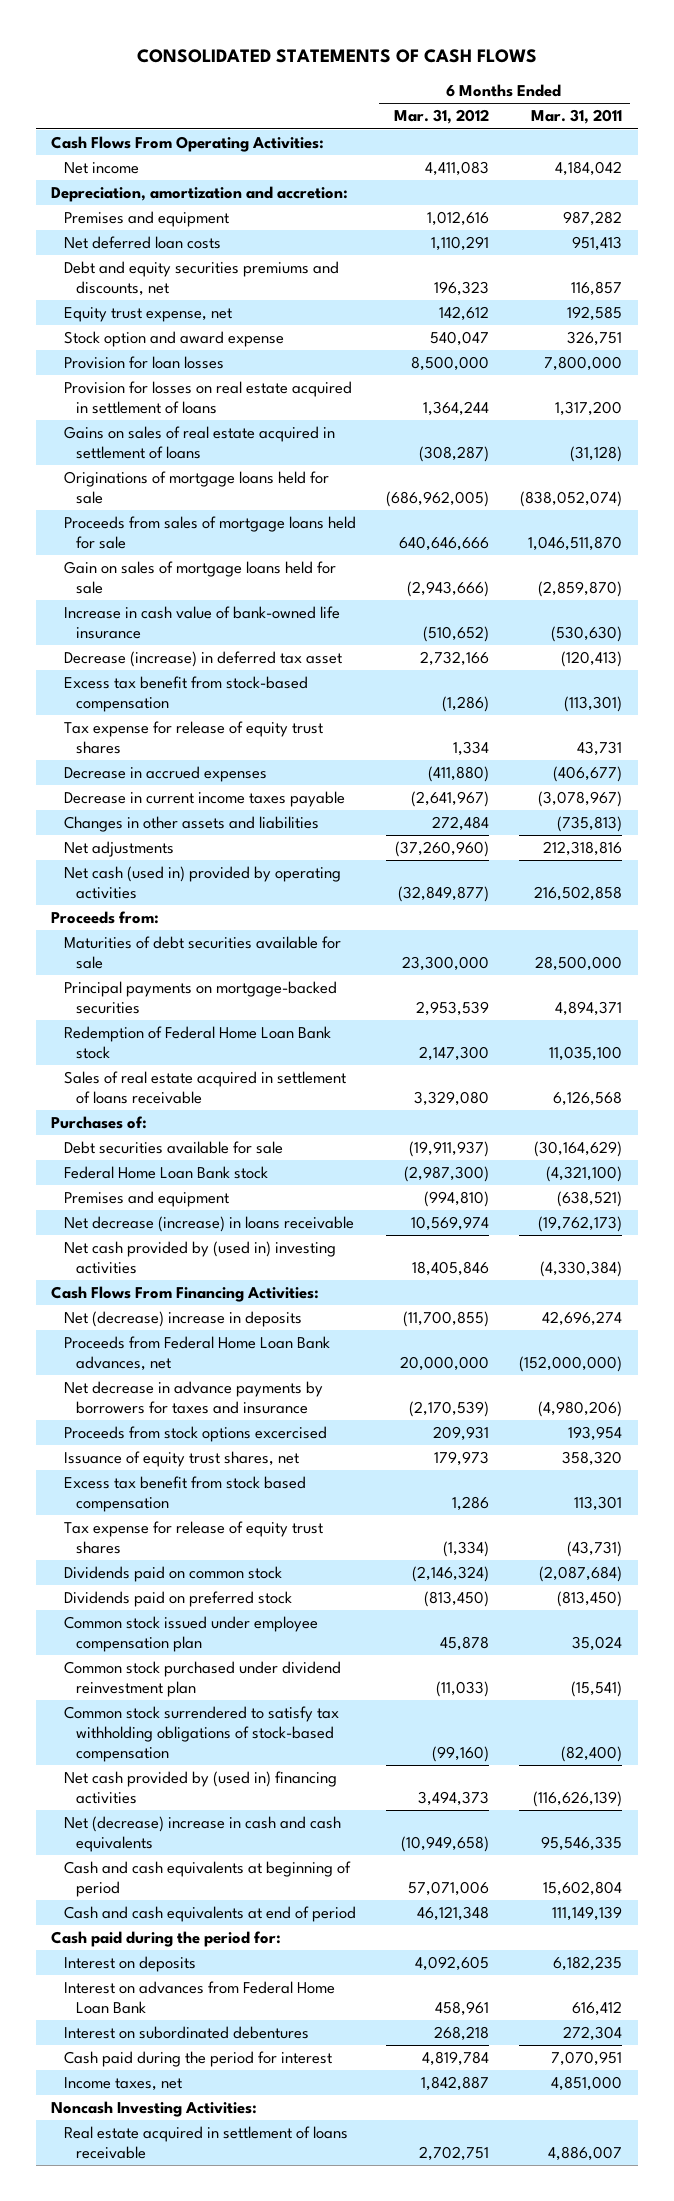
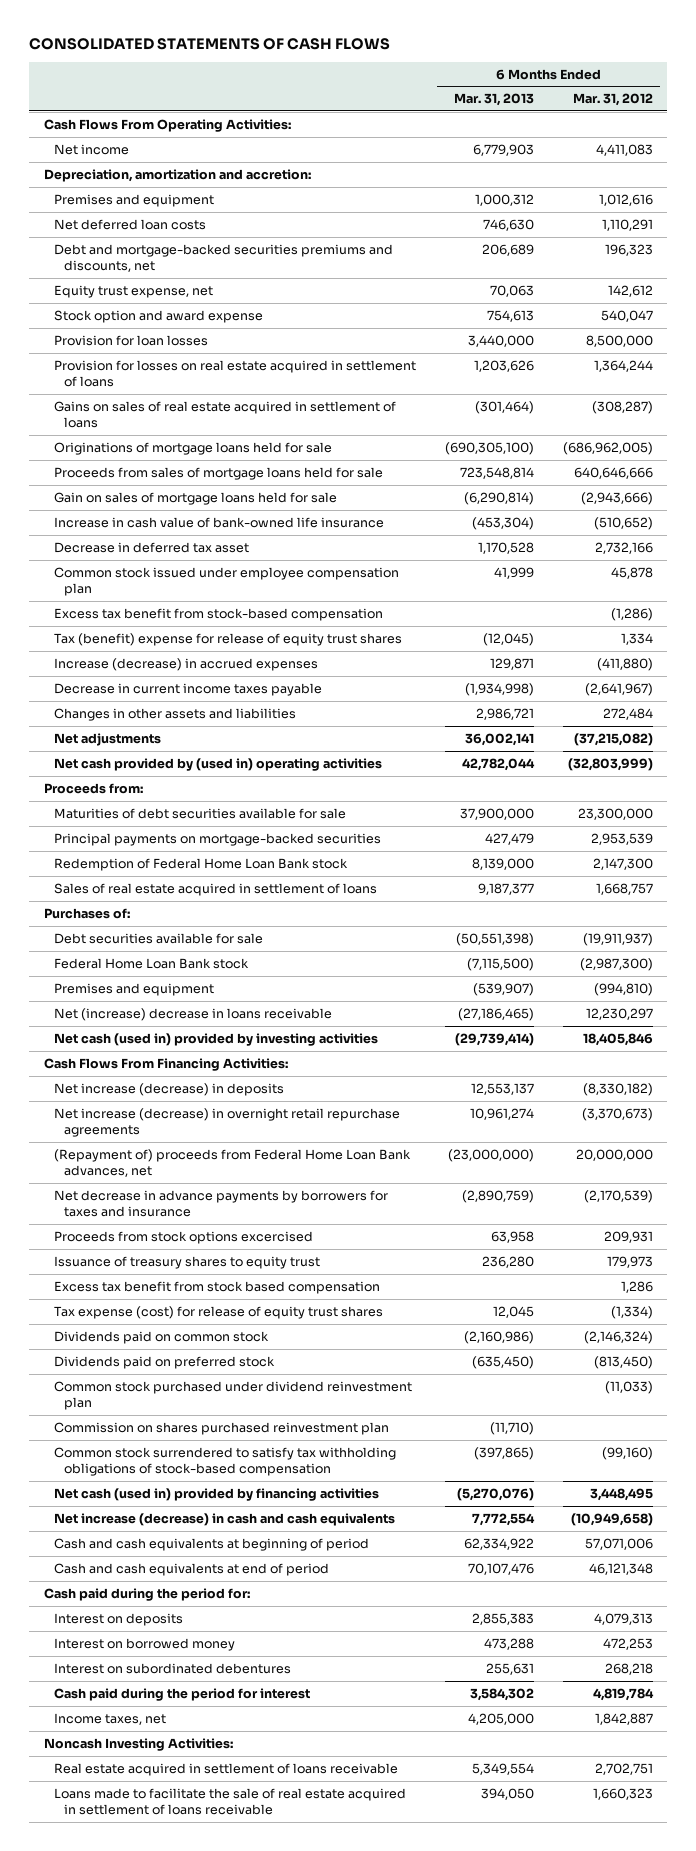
- | 6 Months Ended Mar. 31, 2012 | 6 Months Ended Mar. 31, 2011
+ | 6 Months Ended Mar. 31, 2013 | 6 Months Ended Mar. 31, 2012
- Debt and equity securities premiums and discounts, net | 196,323 | 116,857
+ Debt and mortgage-backed securities premiums and discounts, net | 206,689 | 196,323
- Decrease (increase) in deferred tax asset | 2,732,166 | (120,413)
+ Decrease in deferred tax asset | 1,170,528 | 2,732,166
moved up: Common stock issued under employee compensation plan | 41,999 | 45,878
- Tax expense for release of equity trust shares | 1,334 | 43,731
- Decrease in accrued expenses | (411,880) | (406,677)
+ Tax (benefit) expense for release of equity trust shares | (12,045) | 1,334
+ Increase (decrease) in accrued expenses | 129,871 | (411,880)
- Net adjustments | (37,260,960) | 212,318,816
- Net cash (used in) provided by operating activities | (32,849,877) | 216,502,858
+ Net adjustments | 36,002,141 | (37,215,082)
+ Net cash provided by (used in) operating activities | 42,782,044 | (32,803,999)
- Sales of real estate acquired in settlement of loans receivable | 3,329,080 | 6,126,568
+ Sales of real estate acquired in settlement of loans | 9,187,377 | 1,668,757
- Net decrease (increase) in loans receivable | 10,569,974 | (19,762,173)
- Net cash provided by (used in) investing activities | 18,405,846 | (4,330,384)
+ Net (increase) decrease in loans receivable | (27,186,465) | 12,230,297
+ Net cash (used in) provided by investing activities | (29,739,414) | 18,405,846
- Net (decrease) increase in deposits | (11,700,855) | 42,696,274
- Proceeds from Federal Home Loan Bank advances, net | 20,000,000 | (152,000,000)
+ Net increase (decrease) in deposits | 12,553,137 | (8,330,182)
+ Net increase (decrease) in overnight retail repurchase agreements | 10,961,274 | (3,370,673)
+ (Repayment of) proceeds from Federal Home Loan Bank advances, net | (23,000,000) | 20,000,000
- Issuance of equity trust shares, net | 179,973 | 358,320
+ Issuance of treasury shares to equity trust | 236,280 | 179,973
- Tax expense for release of equity trust shares | (1,334) | (43,731)
+ Tax expense (cost) for release of equity trust shares | 12,045 | (1,334)
+ Commission on shares purchased reinvestment plan | (11,710) |
- Net cash provided by (used in) financing activities | 3,494,373 | (116,626,139)
- Net (decrease) increase in cash and cash equivalents | (10,949,658) | 95,546,335
+ Net cash (used in) provided by financing activities | (5,270,076) | 3,448,495
+ Net increase (decrease) in cash and cash equivalents | 7,772,554 | (10,949,658)
- Interest on deposits | 4,092,605 | 6,182,235
- Interest on advances from Federal Home Loan Bank | 458,961 | 616,412
+ Interest on deposits | 2,855,383 | 4,079,313
+ Interest on borrowed money | 473,288 | 472,253
+ Loans made to facilitate the sale of real estate acquired in settlement of loans receivable | 394,050 | 1,660,323

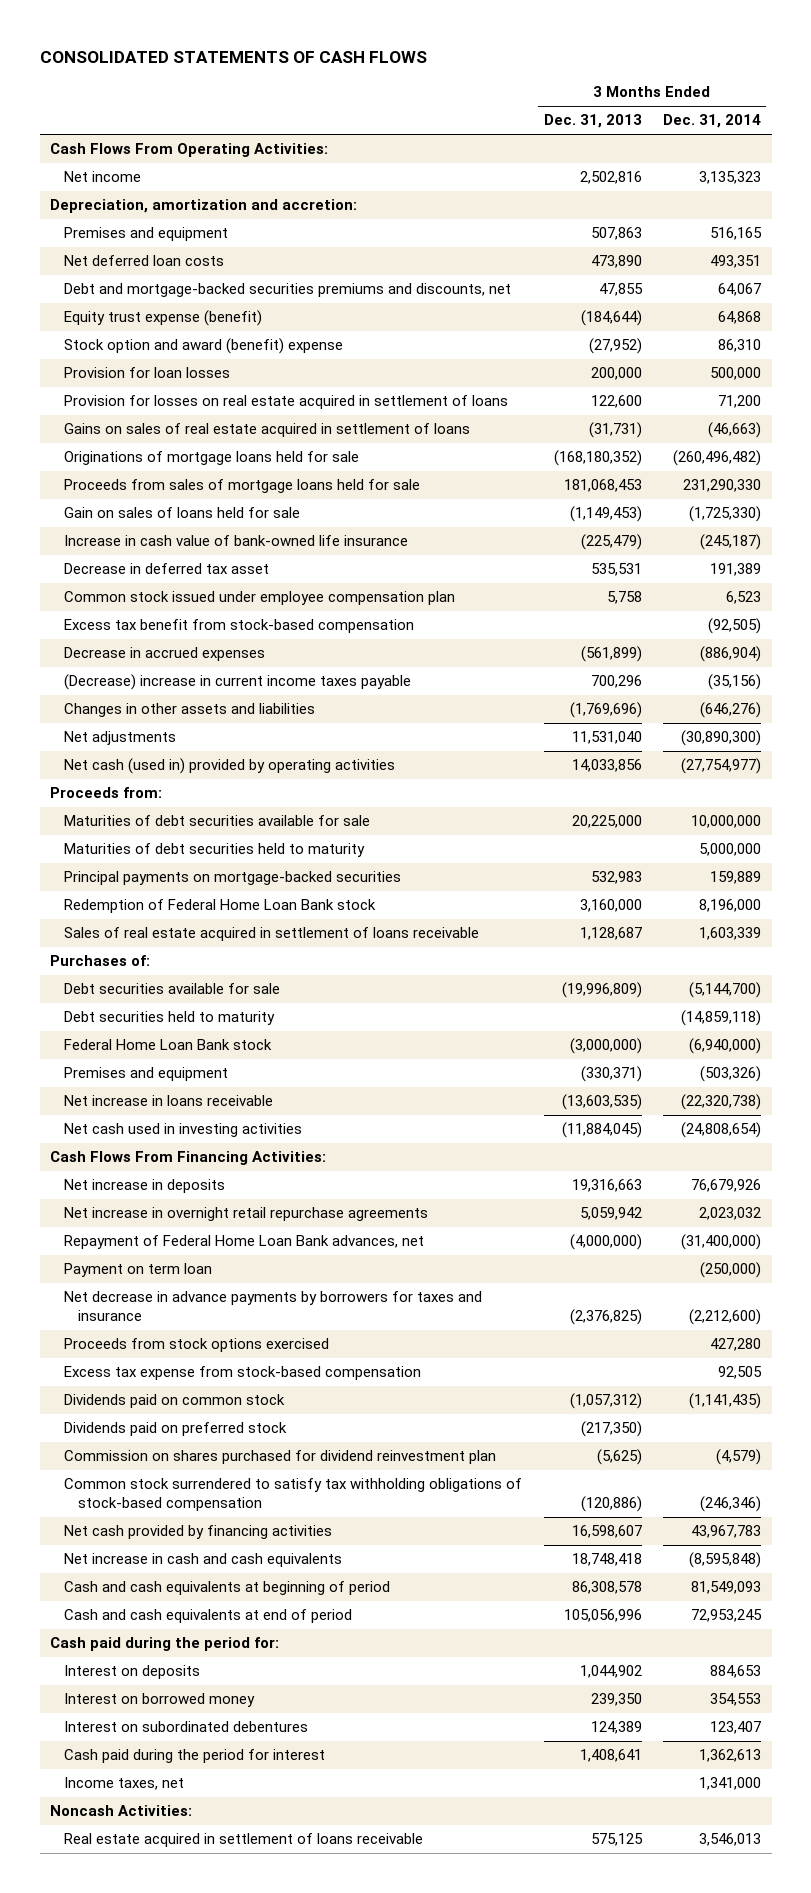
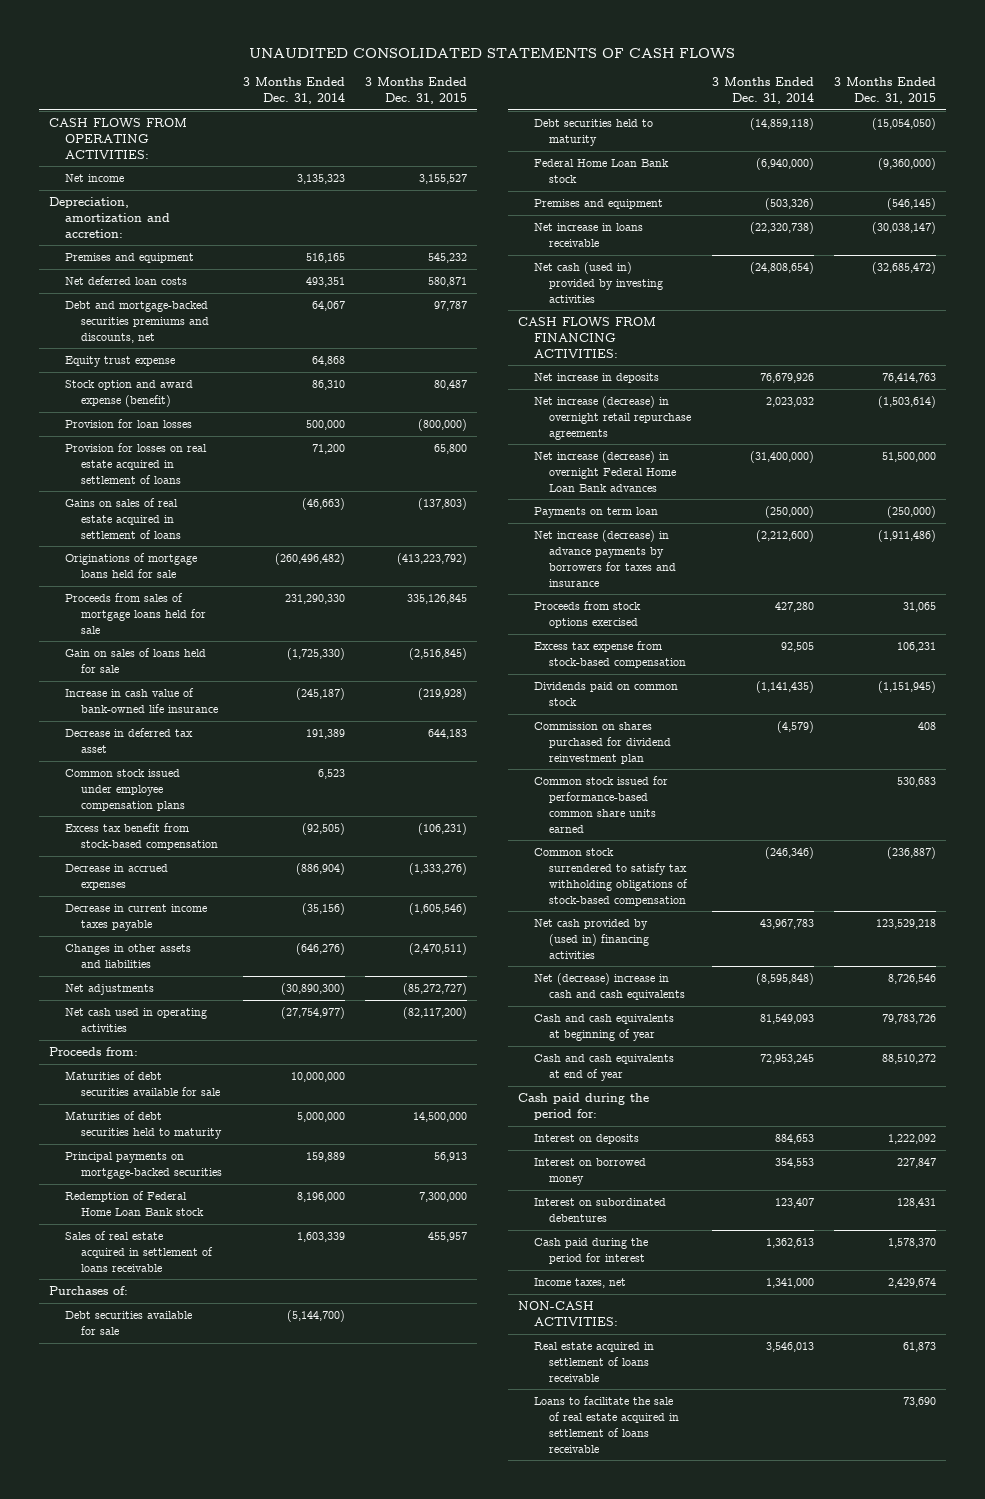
- CONSOLIDATED STATEMENTS OF CASH FLOWS
+ UNAUDITED CONSOLIDATED STATEMENTS OF CASH FLOWS
- | 3 Months Ended Dec. 31, 2013 | 3 Months Ended Dec. 31, 2014
+ | 3 Months Ended Dec. 31, 2014 | 3 Months Ended Dec. 31, 2015
- Cash Flows From Operating Activities:
+ CASH FLOWS FROM OPERATING ACTIVITIES:
- Equity trust expense (benefit) | (184,644) | 64,868
- Stock option and award (benefit) expense | (27,952) | 86,310
+ Equity trust expense | 64,868 |
+ Stock option and award expense (benefit) | 86,310 | 80,487
- Common stock issued under employee compensation plan | 5,758 | 6,523
+ Common stock issued under employee compensation plans | 6,523 |
- (Decrease) increase in current income taxes payable | 700,296 | (35,156)
+ Decrease in current income taxes payable | (35,156) | (1,605,546)
- Net cash (used in) provided by operating activities | 14,033,856 | (27,754,977)
+ Net cash used in operating activities | (27,754,977) | (82,117,200)
- Net cash used in investing activities | (11,884,045) | (24,808,654)
- Cash Flows From Financing Activities:
+ Net cash (used in) provided by investing activities | (24,808,654) | (32,685,472)
+ CASH FLOWS FROM FINANCING ACTIVITIES:
- Net increase in overnight retail repurchase agreements | 5,059,942 | 2,023,032
- Repayment of Federal Home Loan Bank advances, net | (4,000,000) | (31,400,000)
- Payment on term loan | | (250,000)
- Net decrease in advance payments by borrowers for taxes and insurance | (2,376,825) | (2,212,600)
+ Net increase (decrease) in overnight retail repurchase agreements | 2,023,032 | (1,503,614)
+ Net increase (decrease) in overnight Federal Home Loan Bank advances | (31,400,000) | 51,500,000
+ Payments on term loan | (250,000) | (250,000)
+ Net increase (decrease) in advance payments by borrowers for taxes and insurance | (2,212,600) | (1,911,486)
- Dividends paid on preferred stock | (217,350) |
+ Common stock issued for performance-based common share units earned | | 530,683
- Net cash provided by financing activities | 16,598,607 | 43,967,783
- Net increase in cash and cash equivalents | 18,748,418 | (8,595,848)
- Cash and cash equivalents at beginning of period | 86,308,578 | 81,549,093
- Cash and cash equivalents at end of period | 105,056,996 | 72,953,245
+ Net cash provided by (used in) financing activities | 43,967,783 | 123,529,218
+ Net (decrease) increase in cash and cash equivalents | (8,595,848) | 8,726,546
+ Cash and cash equivalents at beginning of year | 81,549,093 | 79,783,726
+ Cash and cash equivalents at end of year | 72,953,245 | 88,510,272
- Noncash Activities:
+ NON-CASH ACTIVITIES:
+ Loans to facilitate the sale of real estate acquired in settlement of loans receivable | | 73,690

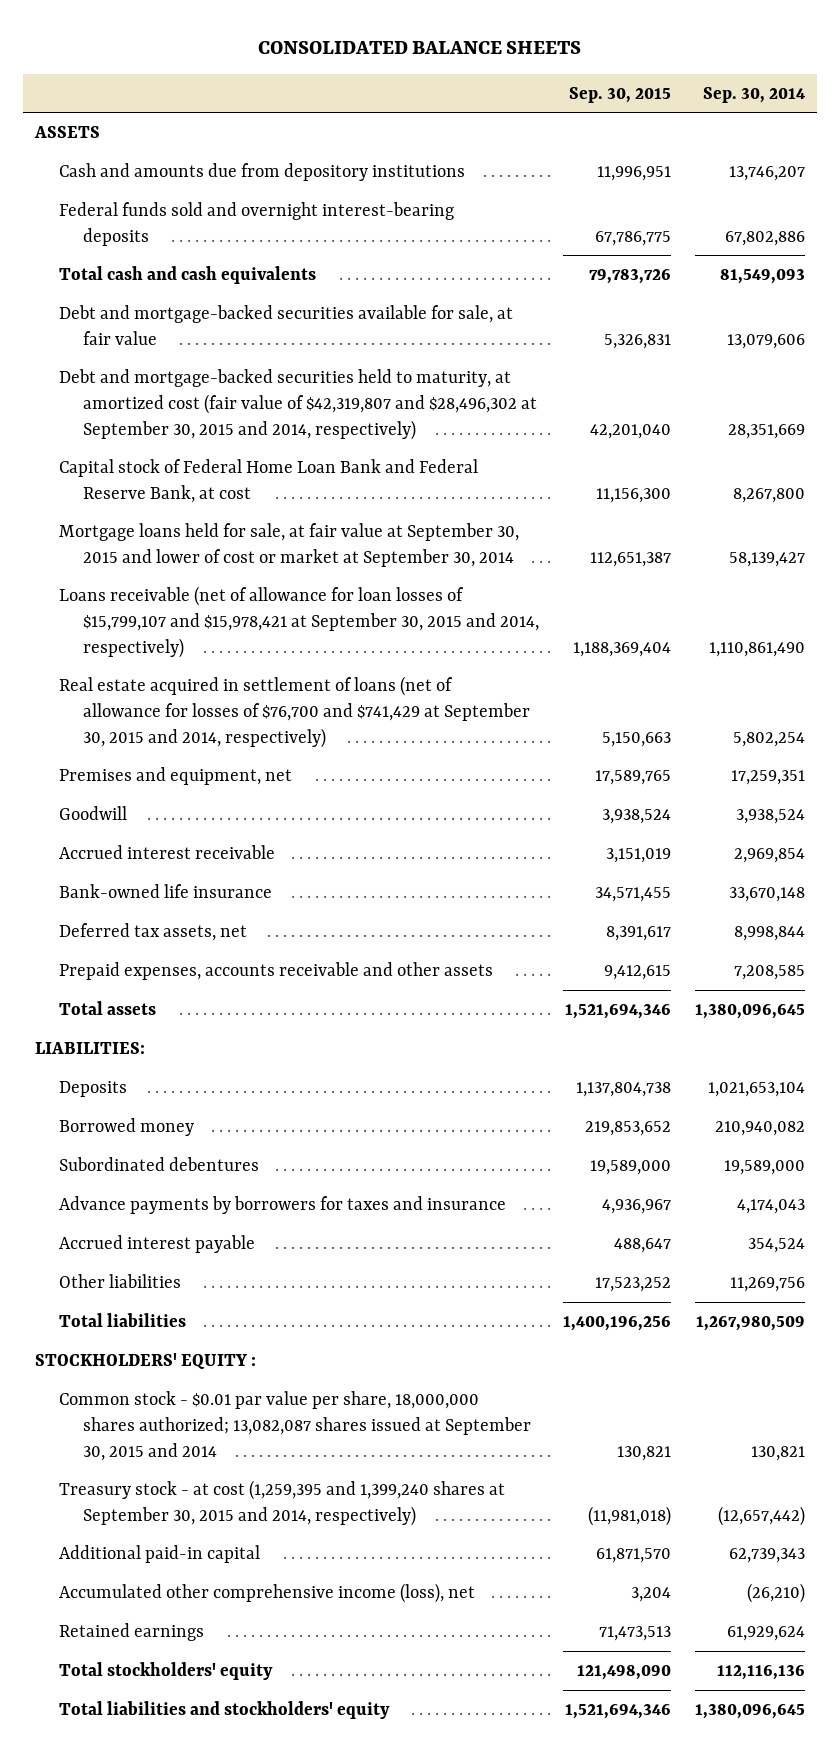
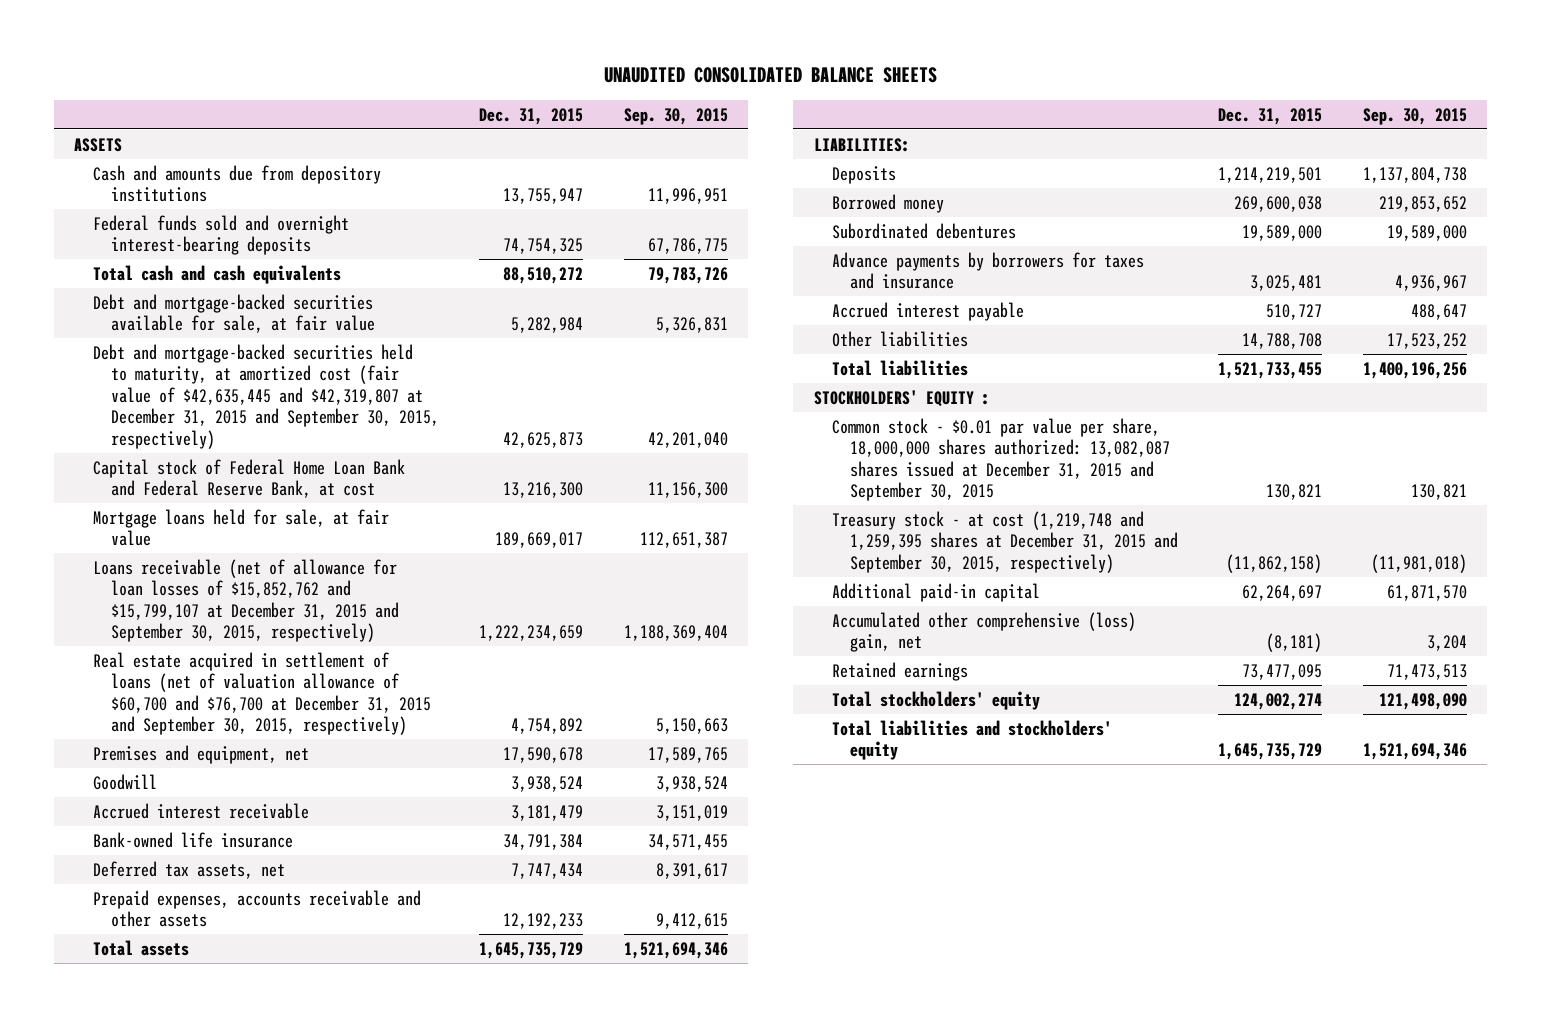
- CONSOLIDATED BALANCE SHEETS
+ UNAUDITED CONSOLIDATED BALANCE SHEETS
- | Sep. 30, 2015 | Sep. 30, 2014
+ | Dec. 31, 2015 | Sep. 30, 2015
- Debt and mortgage-backed securities held to maturity, at amortized cost (fair value of $42,319,807 and $28,496,302 at September 30, 2015 and 2014, respectively) | 42,201,040 | 28,351,669
+ Debt and mortgage-backed securities held to maturity, at amortized cost (fair value of $42,635,445 and $42,319,807 at December 31, 2015 and September 30, 2015, respectively) | 42,625,873 | 42,201,040
- Mortgage loans held for sale, at fair value at September 30, 2015 and lower of cost or market at September 30, 2014 | 112,651,387 | 58,139,427
- Loans receivable (net of allowance for loan losses of $15,799,107 and $15,978,421 at September 30, 2015 and 2014, respectively) | 1,188,369,404 | 1,110,861,490
- Real estate acquired in settlement of loans (net of allowance for losses of $76,700 and $741,429 at September 30, 2015 and 2014, respectively) | 5,150,663 | 5,802,254
+ Mortgage loans held for sale, at fair value | 189,669,017 | 112,651,387
+ Loans receivable (net of allowance for loan losses of $15,852,762 and $15,799,107 at December 31, 2015 and September 30, 2015, respectively) | 1,222,234,659 | 1,188,369,404
+ Real estate acquired in settlement of loans (net of valuation allowance of $60,700 and $76,700 at December 31, 2015 and September 30, 2015, respectively) | 4,754,892 | 5,150,663
- Common stock - $0.01 par value per share, 18,000,000 shares authorized; 13,082,087 shares issued at September 30, 2015 and 2014 | 130,821 | 130,821
- Treasury stock - at cost (1,259,395 and 1,399,240 shares at September 30, 2015 and 2014, respectively) | (11,981,018) | (12,657,442)
+ Common stock - $0.01 par value per share, 18,000,000 shares authorized: 13,082,087 shares issued at December 31, 2015 and September 30, 2015 | 130,821 | 130,821
+ Treasury stock - at cost (1,219,748 and 1,259,395 shares at December 31, 2015 and September 30, 2015, respectively) | (11,862,158) | (11,981,018)
- Accumulated other comprehensive income (loss), net | 3,204 | (26,210)
+ Accumulated other comprehensive (loss) gain, net | (8,181) | 3,204

